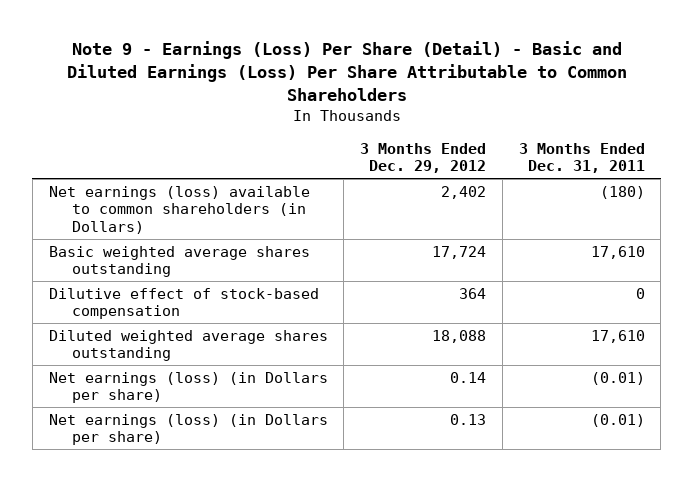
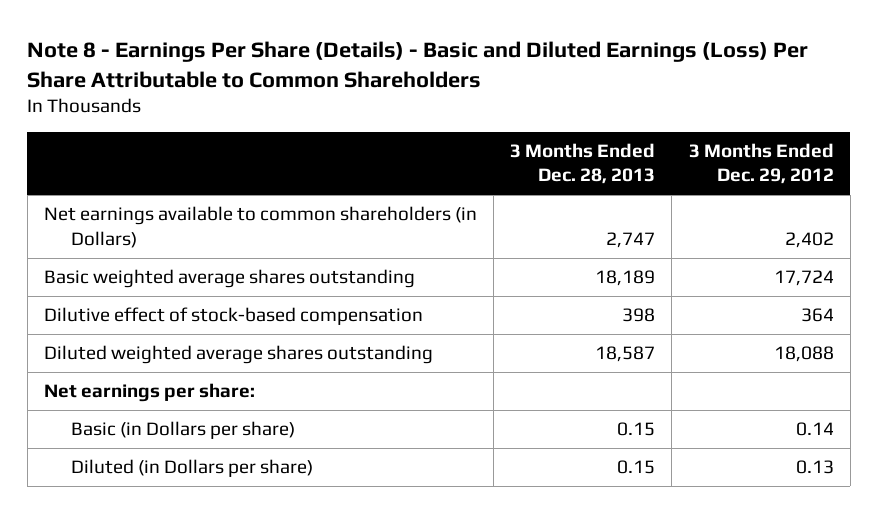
- Note 9 - Earnings (Loss) Per Share (Detail) - Basic and Diluted Earnings (Loss) Per Share Attributable to Common Shareholders
+ Note 8 - Earnings Per Share (Details) - Basic and Diluted Earnings (Loss) Per Share Attributable to Common Shareholders
- | 3 Months Ended Dec. 29, 2012 | 3 Months Ended Dec. 31, 2011
+ | 3 Months Ended Dec. 28, 2013 | 3 Months Ended Dec. 29, 2012
- Net earnings (loss) available to common shareholders (in Dollars) | 2,402 | (180)
+ Net earnings available to common shareholders (in Dollars) | 2,747 | 2,402
- Net earnings (loss) (in Dollars per share) | 0.14 | (0.01)
- Net earnings (loss) (in Dollars per share) | 0.13 | (0.01)
+ Net earnings per share:
+ Basic (in Dollars per share) | 0.15 | 0.14
+ Diluted (in Dollars per share) | 0.15 | 0.13

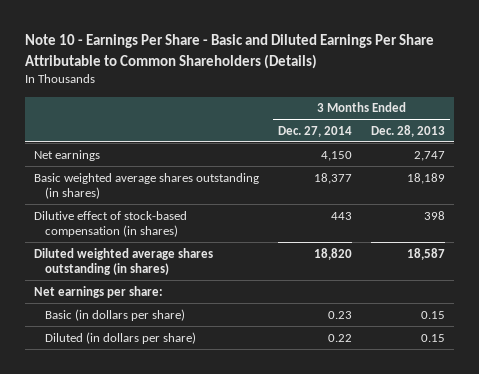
- Note 8 - Earnings Per Share (Details) - Basic and Diluted Earnings (Loss) Per Share Attributable to Common Shareholders
+ Note 10 - Earnings Per Share - Basic and Diluted Earnings Per Share Attributable to Common Shareholders (Details)
- | 3 Months Ended Dec. 28, 2013 | 3 Months Ended Dec. 29, 2012
+ | 3 Months Ended Dec. 27, 2014 | 3 Months Ended Dec. 28, 2013
- Net earnings available to common shareholders (in Dollars) | 2,747 | 2,402
- Basic weighted average shares outstanding | 18,189 | 17,724
- Dilutive effect of stock-based compensation | 398 | 364
- Diluted weighted average shares outstanding | 18,587 | 18,088
+ Net earnings | 4,150 | 2,747
+ Basic weighted average shares outstanding (in shares) | 18,377 | 18,189
+ Dilutive effect of stock-based compensation (in shares) | 443 | 398
+ Diluted weighted average shares outstanding (in shares) | 18,820 | 18,587
- Basic (in Dollars per share) | 0.15 | 0.14
- Diluted (in Dollars per share) | 0.15 | 0.13
+ Basic (in dollars per share) | 0.23 | 0.15
+ Diluted (in dollars per share) | 0.22 | 0.15

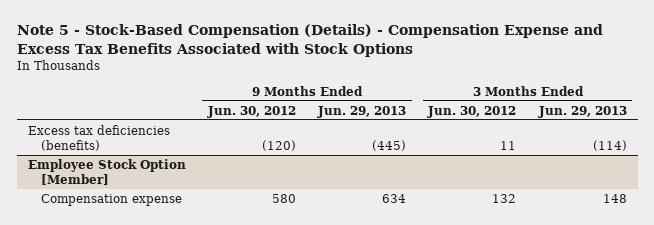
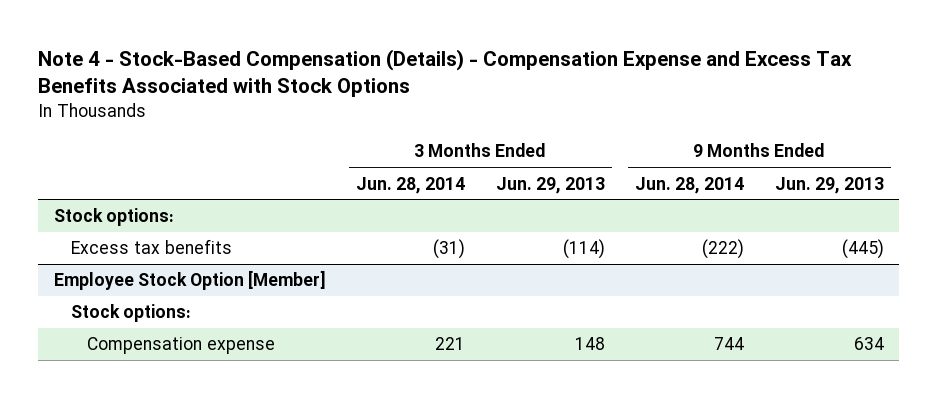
- Note 5 - Stock-Based Compensation (Details) - Compensation Expense and Excess Tax Benefits Associated with Stock Options
+ Note 4 - Stock-Based Compensation (Details) - Compensation Expense and Excess Tax Benefits Associated with Stock Options
- | 9 Months Ended Jun. 30, 2012 | 9 Months Ended Jun. 29, 2013 | 3 Months Ended Jun. 30, 2012 | 3 Months Ended Jun. 29, 2013
+ | 3 Months Ended Jun. 28, 2014 | 3 Months Ended Jun. 29, 2013 | 9 Months Ended Jun. 28, 2014 | 9 Months Ended Jun. 29, 2013
- Excess tax deficiencies (benefits) | (120) | (445) | 11 | (114)
+ Stock options:
+ Excess tax benefits | (31) | (114) | (222) | (445)
@ Employee Stock Option [Member]
+ Stock options:

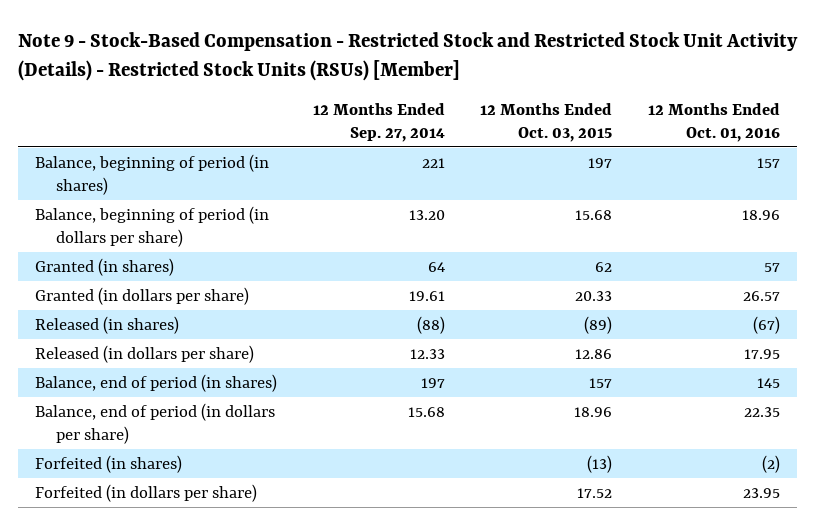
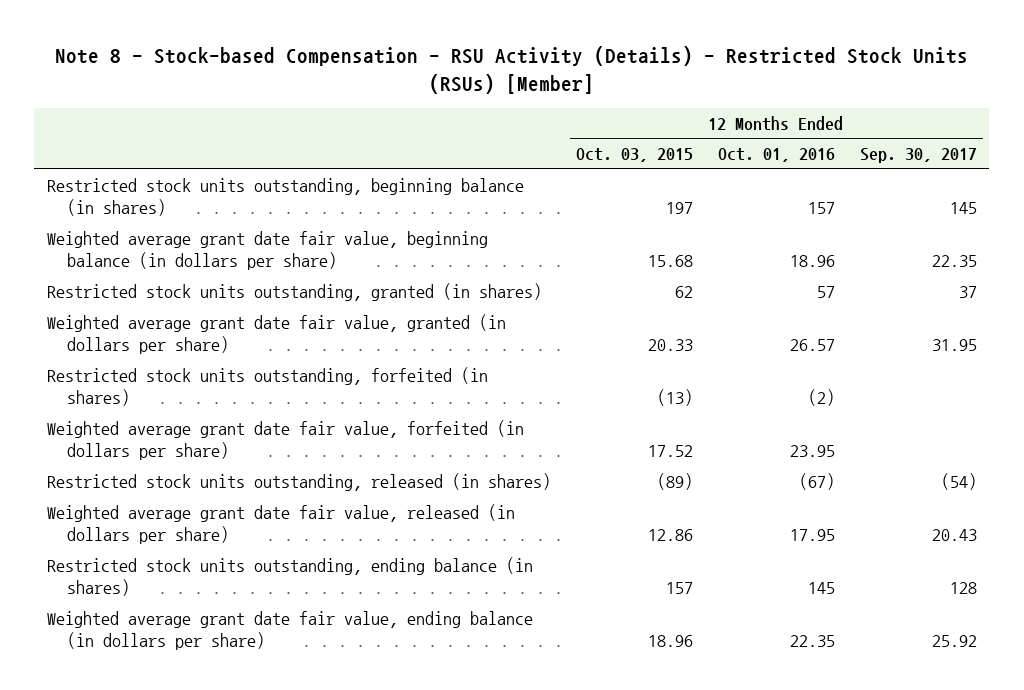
- Note 9 - Stock-Based Compensation - Restricted Stock and Restricted Stock Unit Activity (Details) - Restricted Stock Units (RSUs) [Member]
+ Note 8 - Stock-based Compensation - RSU Activity (Details) - Restricted Stock Units (RSUs) [Member]
- | 12 Months Ended Sep. 27, 2014 | 12 Months Ended Oct. 03, 2015 | 12 Months Ended Oct. 01, 2016
+ | 12 Months Ended Oct. 03, 2015 | 12 Months Ended Oct. 01, 2016 | 12 Months Ended Sep. 30, 2017
- Balance, beginning of period (in shares) | 221 | 197 | 157
- Balance, beginning of period (in dollars per share) | 13.20 | 15.68 | 18.96
- Granted (in shares) | 64 | 62 | 57
- Granted (in dollars per share) | 19.61 | 20.33 | 26.57
- Released (in shares) | (88) | (89) | (67)
- Released (in dollars per share) | 12.33 | 12.86 | 17.95
- Balance, end of period (in shares) | 197 | 157 | 145
- Balance, end of period (in dollars per share) | 15.68 | 18.96 | 22.35
- Forfeited (in shares) | | (13) | (2)
- Forfeited (in dollars per share) | | 17.52 | 23.95
+ Restricted stock units outstanding, beginning balance (in shares) | 197 | 157 | 145
+ Weighted average grant date fair value, beginning balance (in dollars per share) | 15.68 | 18.96 | 22.35
+ Restricted stock units outstanding, granted (in shares) | 62 | 57 | 37
+ Weighted average grant date fair value, granted (in dollars per share) | 20.33 | 26.57 | 31.95
+ Restricted stock units outstanding, forfeited (in shares) | (13) | (2) |
+ Weighted average grant date fair value, forfeited (in dollars per share) | 17.52 | 23.95 |
+ Restricted stock units outstanding, released (in shares) | (89) | (67) | (54)
+ Weighted average grant date fair value, released (in dollars per share) | 12.86 | 17.95 | 20.43
+ Restricted stock units outstanding, ending balance (in shares) | 157 | 145 | 128
+ Weighted average grant date fair value, ending balance (in dollars per share) | 18.96 | 22.35 | 25.92

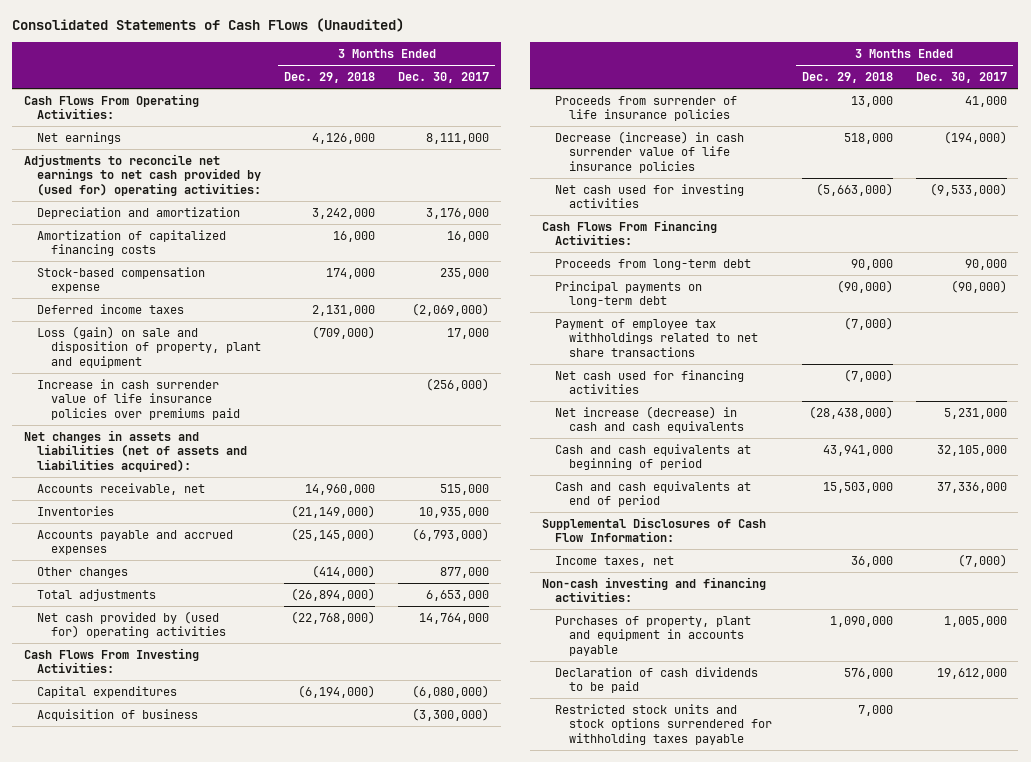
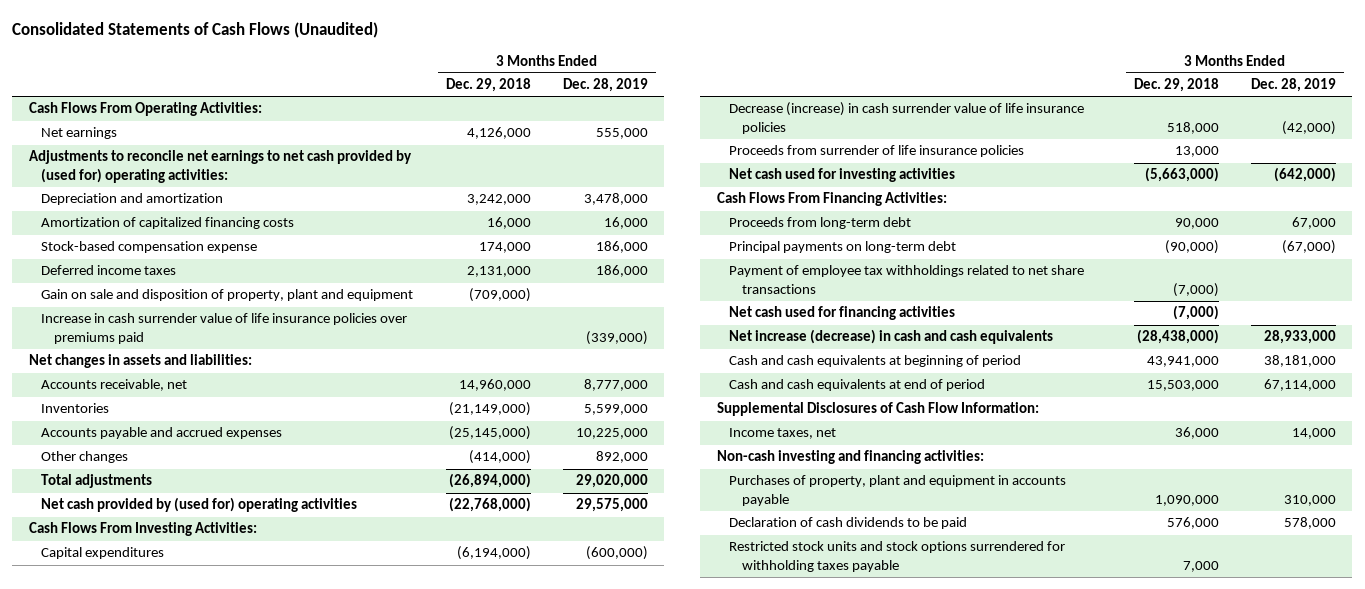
- | 3 Months Ended Dec. 29, 2018 | 3 Months Ended Dec. 30, 2017
+ | 3 Months Ended Dec. 29, 2018 | 3 Months Ended Dec. 28, 2019
- Loss (gain) on sale and disposition of property, plant and equipment | (709,000) | 17,000
+ Gain on sale and disposition of property, plant and equipment | (709,000) |
- Net changes in assets and liabilities (net of assets and liabilities acquired):
+ Net changes in assets and liabilities:
- Acquisition of business | | (3,300,000)
moved down: Proceeds from surrender of life insurance policies | 13,000 |

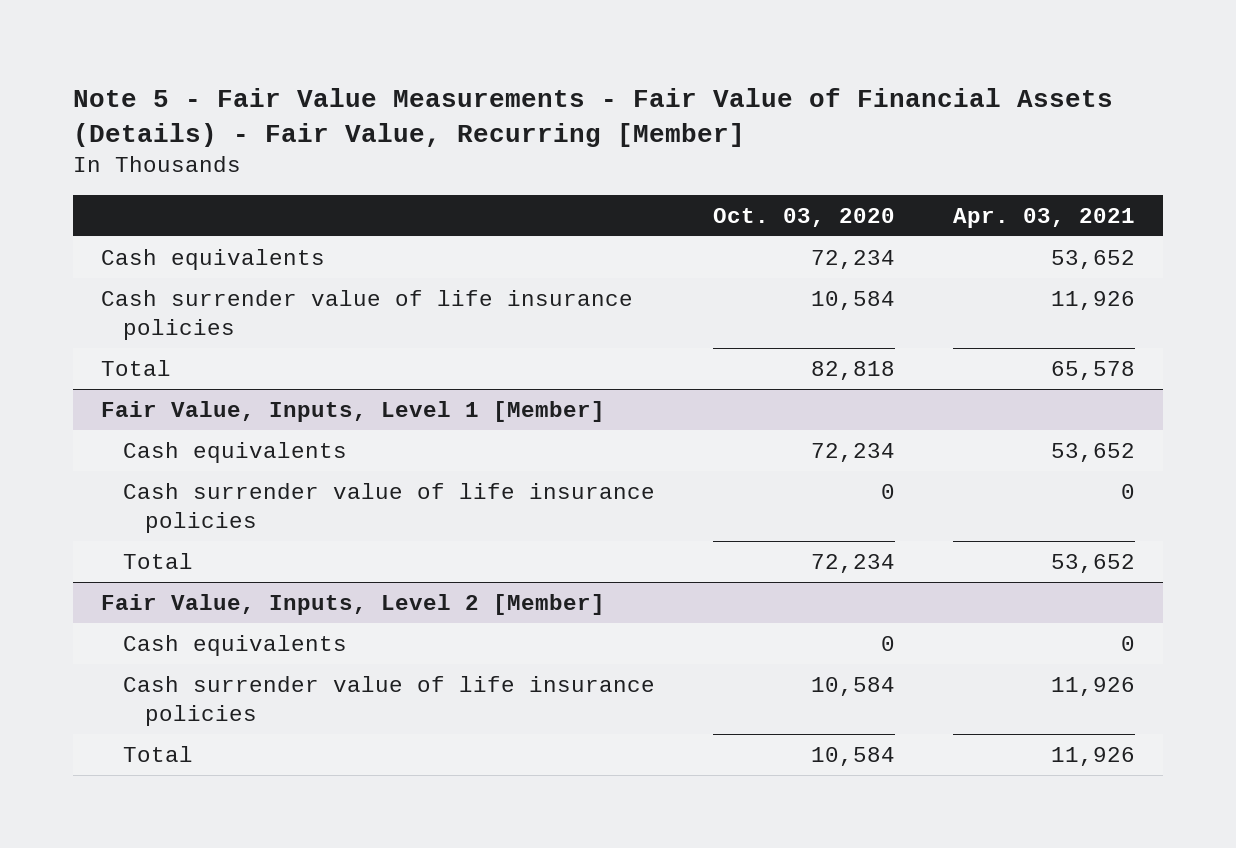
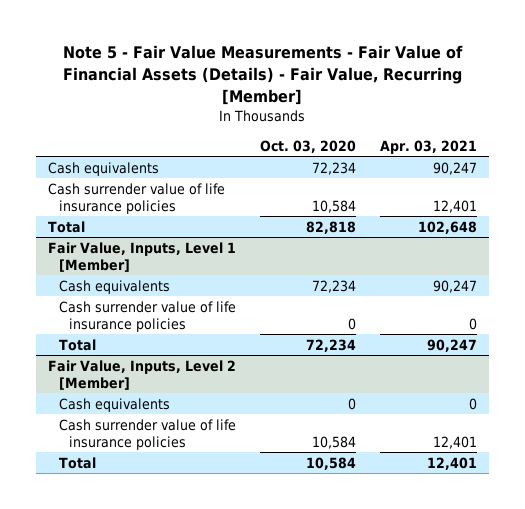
- Cash equivalents | 72,234 | 53,652
- Cash surrender value of life insurance policies | 10,584 | 11,926
- Total | 82,818 | 65,578
+ Cash equivalents | 72,234 | 90,247
+ Cash surrender value of life insurance policies | 10,584 | 12,401
+ Total | 82,818 | 102,648
@ Fair Value, Inputs, Level 1 [Member]
- Cash equivalents | 72,234 | 53,652
+ Cash equivalents | 72,234 | 90,247
- Total | 72,234 | 53,652
+ Total | 72,234 | 90,247
@ Fair Value, Inputs, Level 2 [Member]
- Cash surrender value of life insurance policies | 10,584 | 11,926
- Total | 10,584 | 11,926
+ Cash surrender value of life insurance policies | 10,584 | 12,401
+ Total | 10,584 | 12,401

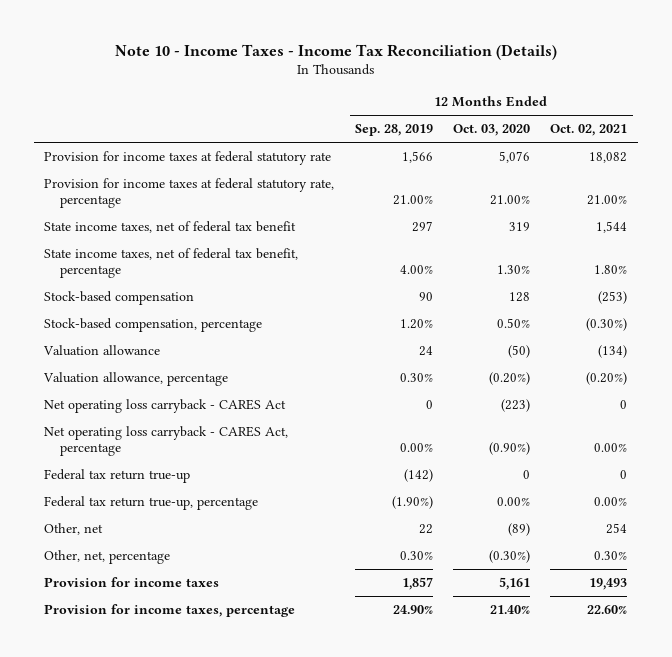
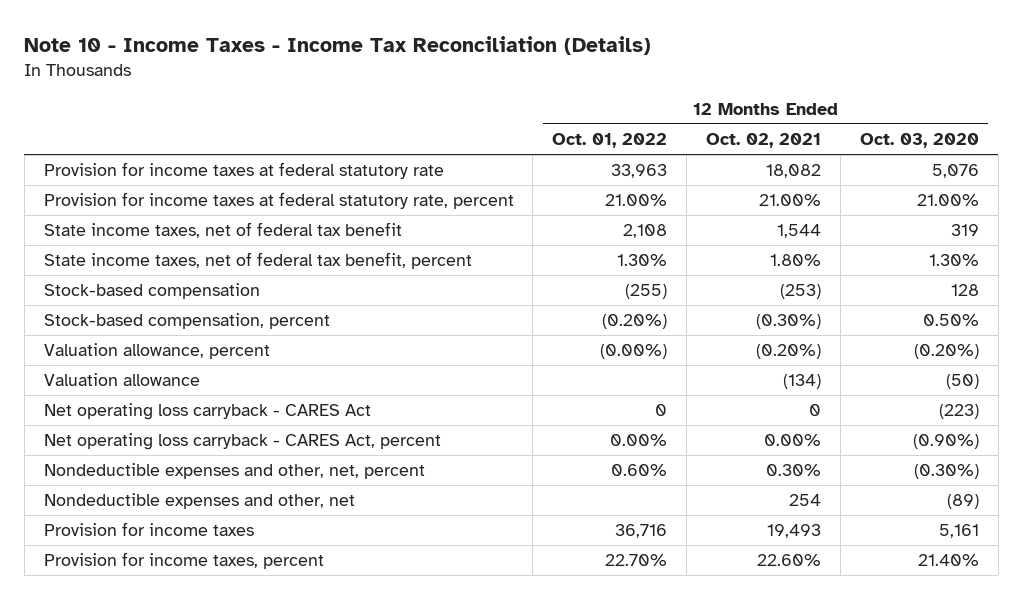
- | 12 Months Ended Sep. 28, 2019 | 12 Months Ended Oct. 03, 2020 | 12 Months Ended Oct. 02, 2021
+ | 12 Months Ended Oct. 01, 2022 | 12 Months Ended Oct. 02, 2021 | 12 Months Ended Oct. 03, 2020
- Provision for income taxes at federal statutory rate, percentage | 21.00% | 21.00% | 21.00%
+ Provision for income taxes at federal statutory rate, percent | 21.00% | 21.00% | 21.00%
- State income taxes, net of federal tax benefit, percentage | 4.00% | 1.30% | 1.80%
+ State income taxes, net of federal tax benefit, percent | 1.30% | 1.80% | 1.30%
- Stock-based compensation, percentage | 1.20% | 0.50% | (0.30%)
+ Stock-based compensation, percent | (0.20%) | (0.30%) | 0.50%
+ Valuation allowance, percent | (0.00%) | (0.20%) | (0.20%)
- Valuation allowance, percentage | 0.30% | (0.20%) | (0.20%)
- Net operating loss carryback - CARES Act, percentage | 0.00% | (0.90%) | 0.00%
- Federal tax return true-up | (142) | 0 | 0
- Federal tax return true-up, percentage | (1.90%) | 0.00% | 0.00%
- Other, net | 22 | (89) | 254
- Other, net, percentage | 0.30% | (0.30%) | 0.30%
+ Net operating loss carryback - CARES Act, percent | 0.00% | 0.00% | (0.90%)
+ Nondeductible expenses and other, net, percent | 0.60% | 0.30% | (0.30%)
+ Nondeductible expenses and other, net | | 254 | (89)
- Provision for income taxes, percentage | 24.90% | 21.40% | 22.60%
+ Provision for income taxes, percent | 22.70% | 22.60% | 21.40%

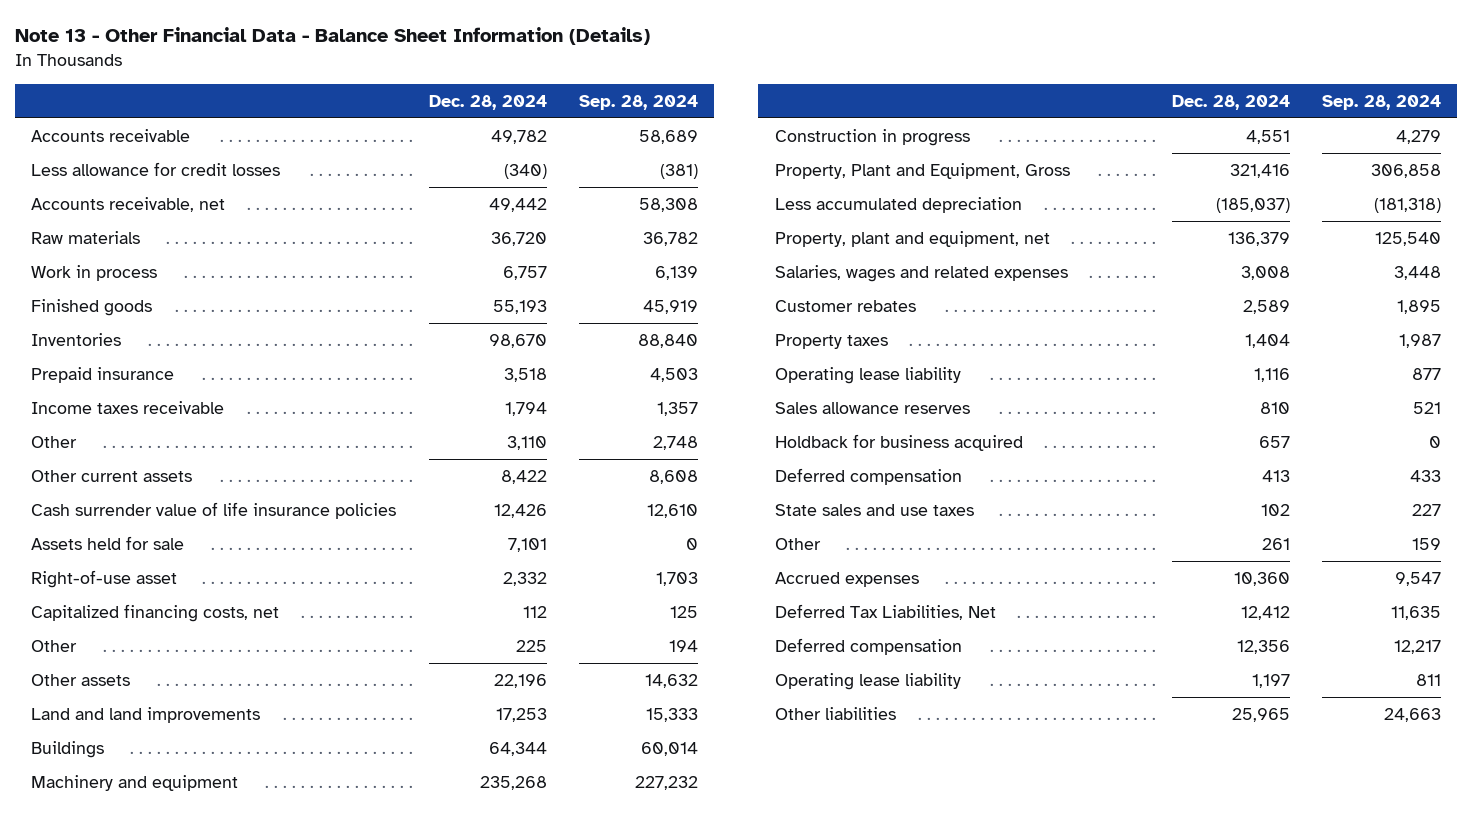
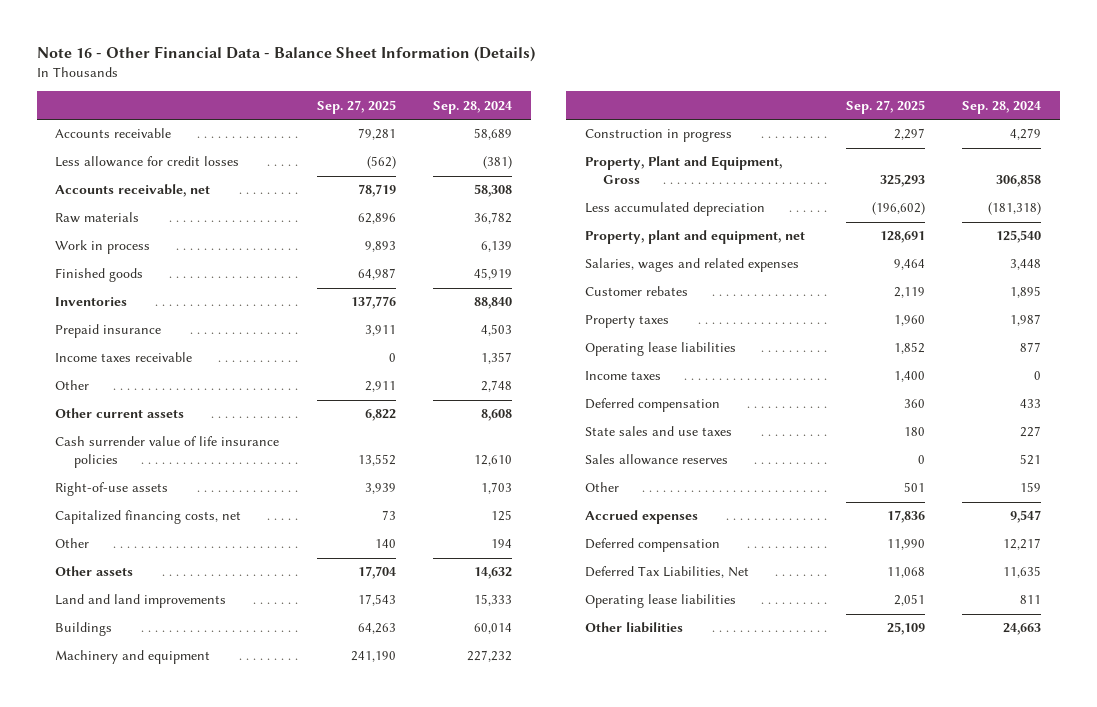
- Note 13 - Other Financial Data - Balance Sheet Information (Details)
+ Note 16 - Other Financial Data - Balance Sheet Information (Details)
- | Dec. 28, 2024 | Sep. 28, 2024
+ | Sep. 27, 2025 | Sep. 28, 2024
- Assets held for sale | 7,101 | 0
- Right-of-use asset | 2,332 | 1,703
+ Right-of-use assets | 3,939 | 1,703
- Operating lease liability | 1,116 | 877
- Holdback for business acquired | 657 | 0
+ Operating lease liabilities | 1,852 | 877
+ Income taxes | 1,400 | 0
moved down: Sales allowance reserves | 0 | 521
- Operating lease liability | 1,197 | 811
moved down: Deferred Tax Liabilities, Net | 11,068 | 11,635
+ Operating lease liabilities | 2,051 | 811

